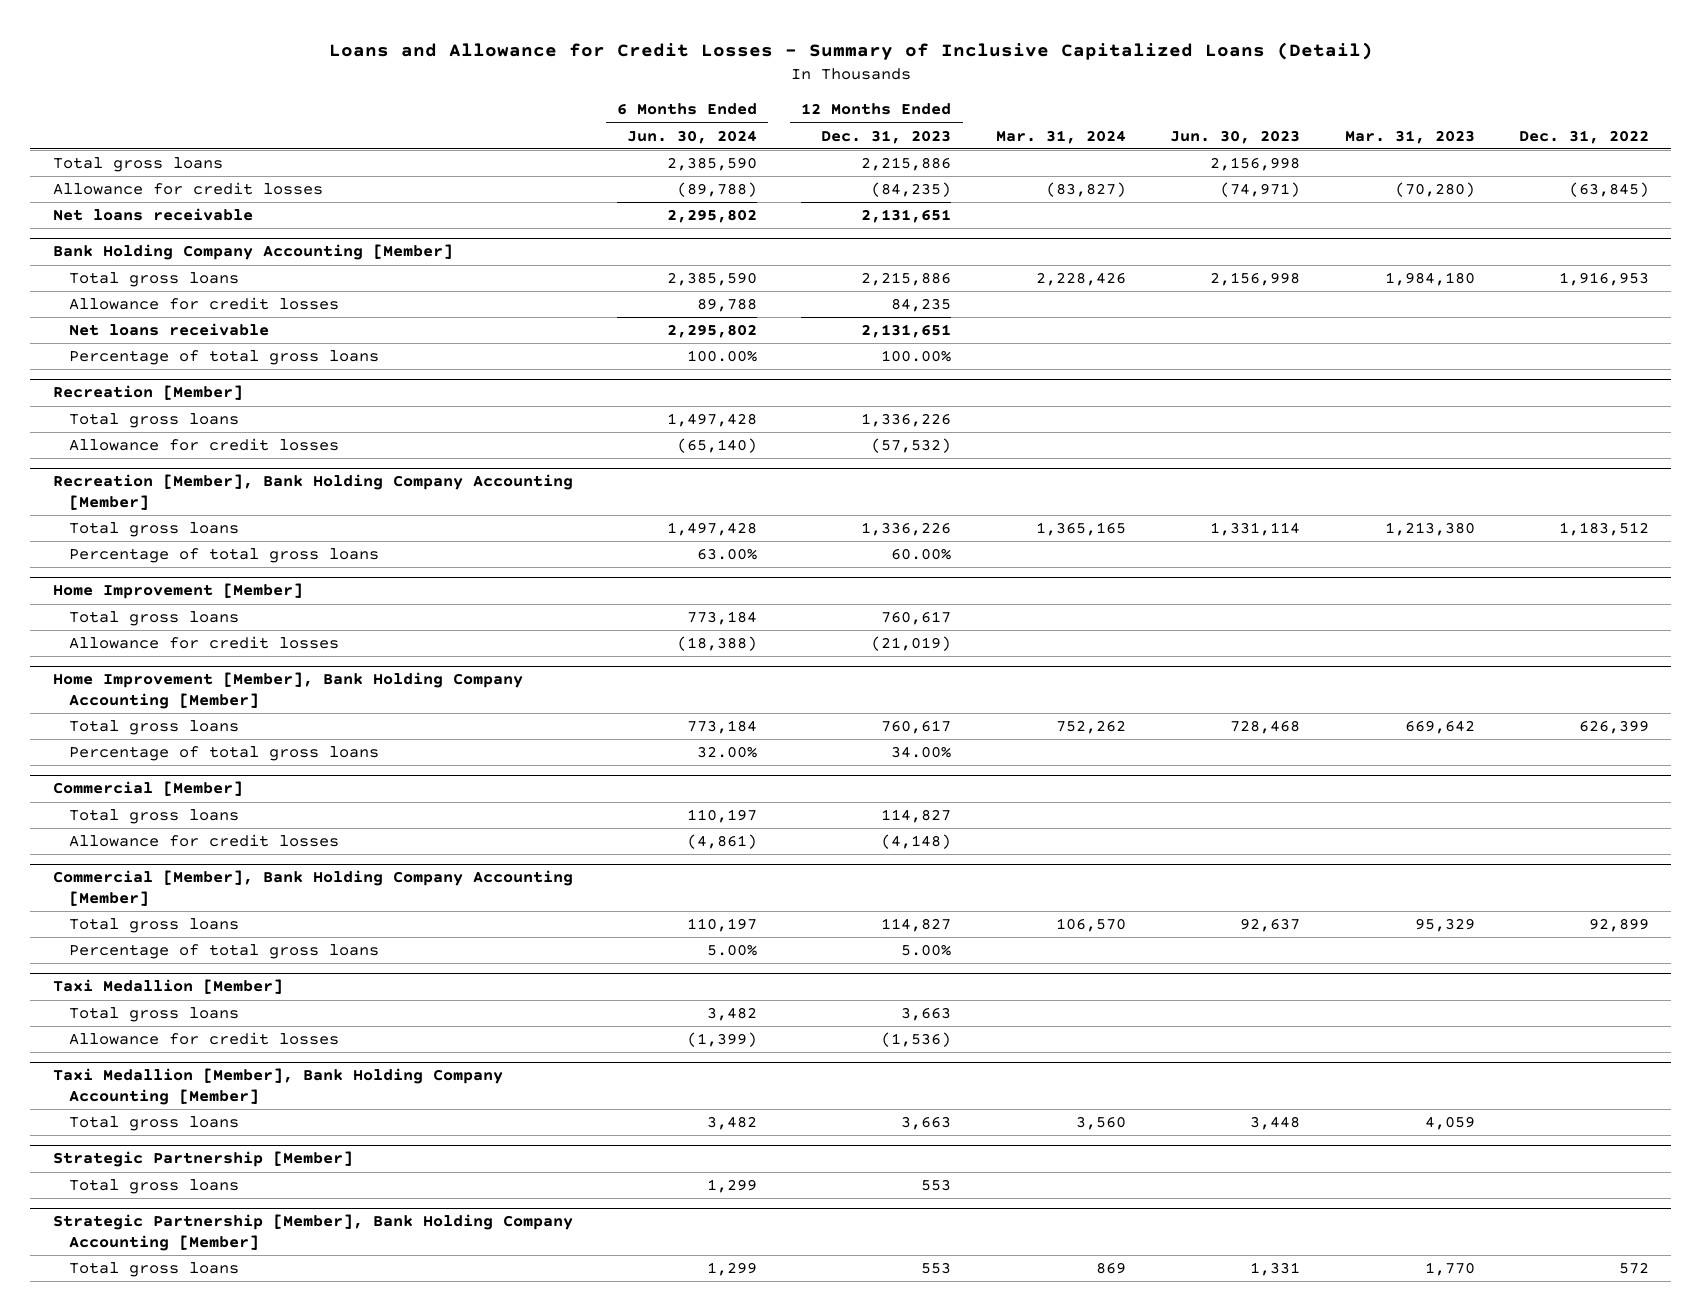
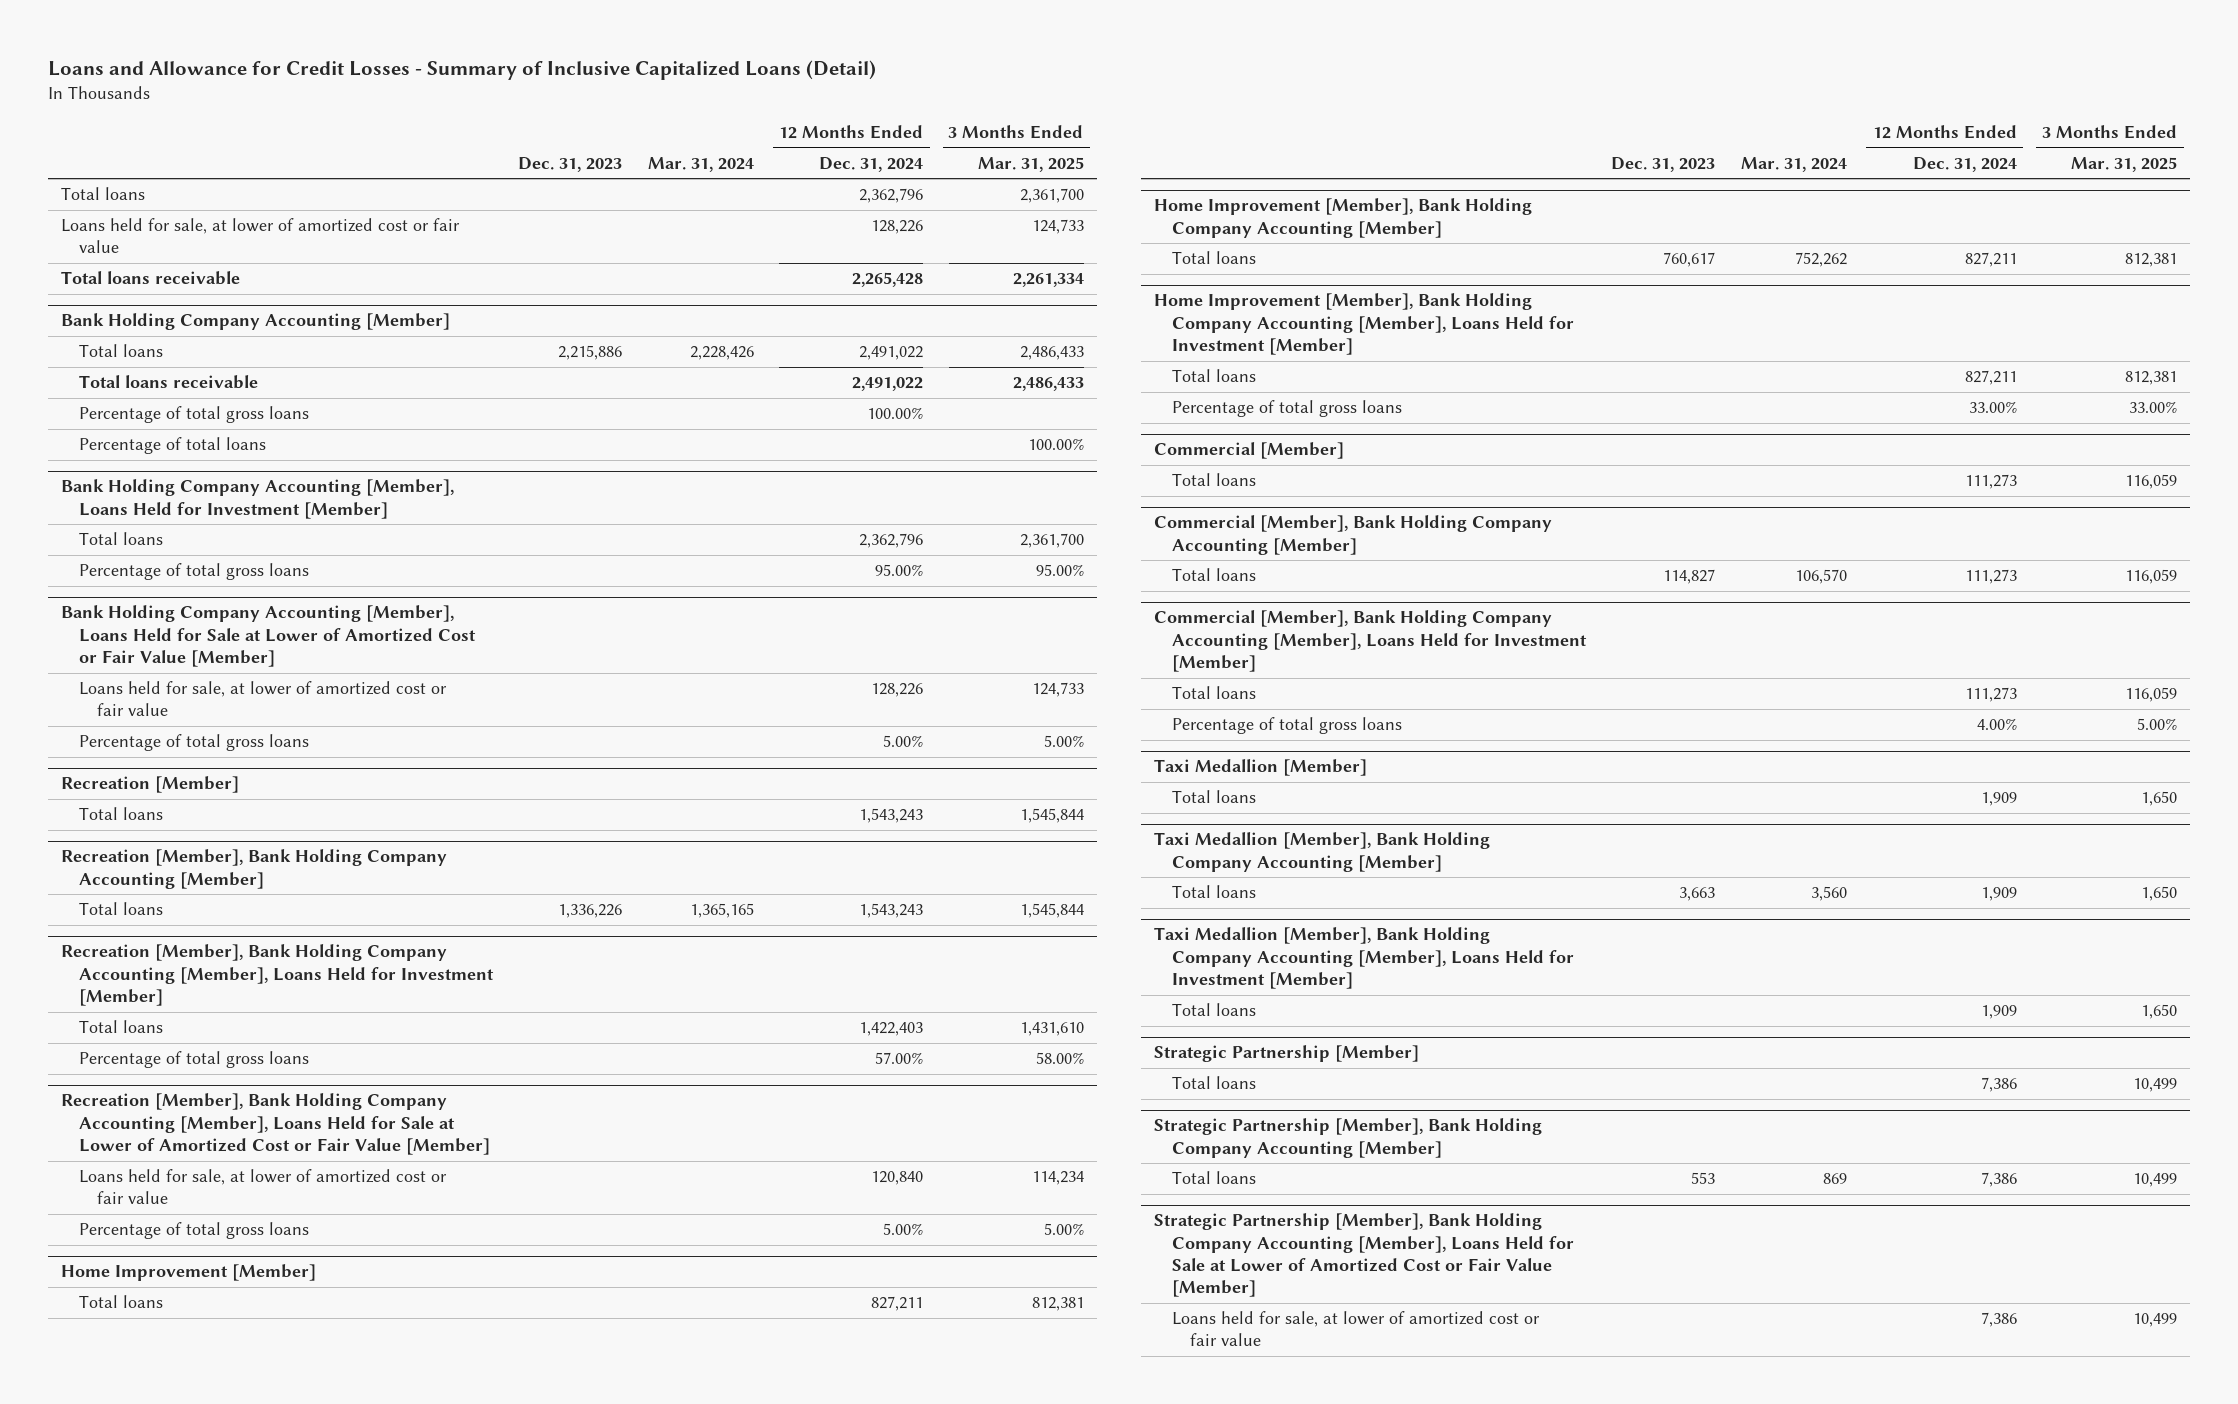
- | 6 Months Ended Jun. 30, 2024 | 12 Months Ended Dec. 31, 2023 | Mar. 31, 2024 | Jun. 30, 2023 | Mar. 31, 2023 | Dec. 31, 2022
+ | Dec. 31, 2023 | Mar. 31, 2024 | 12 Months Ended Dec. 31, 2024 | 3 Months Ended Mar. 31, 2025
- Total gross loans | 2,385,590 | 2,215,886 | | 2,156,998 | |
- Allowance for credit losses | (89,788) | (84,235) | (83,827) | (74,971) | (70,280) | (63,845)
- Net loans receivable | 2,295,802 | 2,131,651 | | | |
+ Total loans | | | 2,362,796 | 2,361,700
+ Loans held for sale, at lower of amortized cost or fair value | | | 128,226 | 124,733
+ Total loans receivable | | | 2,265,428 | 2,261,334
@ Bank Holding Company Accounting [Member]
- Total gross loans | 2,385,590 | 2,215,886 | 2,228,426 | 2,156,998 | 1,984,180 | 1,916,953
- Allowance for credit losses | 89,788 | 84,235 | | | |
- Net loans receivable | 2,295,802 | 2,131,651 | | | |
+ Total loans | 2,215,886 | 2,228,426 | 2,491,022 | 2,486,433
+ Total loans receivable | | | 2,491,022 | 2,486,433
+ Percentage of total loans | | | | 100.00%
+ Bank Holding Company Accounting [Member], Loans Held for Investment [Member]
+ Total loans | | | 2,362,796 | 2,361,700
+ Percentage of total gross loans | | | 95.00% | 95.00%
+ Bank Holding Company Accounting [Member], Loans Held for Sale at Lower of Amortized Cost or Fair Value [Member]
+ Loans held for sale, at lower of amortized cost or fair value | | | 128,226 | 124,733
+ Percentage of total gross loans | | | 5.00% | 5.00%
@ Recreation [Member]
- Total gross loans | 1,497,428 | 1,336,226 | | | |
- Allowance for credit losses | (65,140) | (57,532) | | | |
+ Total loans | | | 1,543,243 | 1,545,844
@ Recreation [Member], Bank Holding Company Accounting [Member]
- Total gross loans | 1,497,428 | 1,336,226 | 1,365,165 | 1,331,114 | 1,213,380 | 1,183,512
- Percentage of total gross loans | 63.00% | 60.00% | | | |
+ Total loans | 1,336,226 | 1,365,165 | 1,543,243 | 1,545,844
+ Recreation [Member], Bank Holding Company Accounting [Member], Loans Held for Investment [Member]
+ Total loans | | | 1,422,403 | 1,431,610
+ Percentage of total gross loans | | | 57.00% | 58.00%
+ Recreation [Member], Bank Holding Company Accounting [Member], Loans Held for Sale at Lower of Amortized Cost or Fair Value [Member]
+ Loans held for sale, at lower of amortized cost or fair value | | | 120,840 | 114,234
+ Percentage of total gross loans | | | 5.00% | 5.00%
@ Home Improvement [Member]
- Total gross loans | 773,184 | 760,617 | | | |
- Allowance for credit losses | (18,388) | (21,019) | | | |
+ Total loans | | | 827,211 | 812,381
@ Home Improvement [Member], Bank Holding Company Accounting [Member]
- Total gross loans | 773,184 | 760,617 | 752,262 | 728,468 | 669,642 | 626,399
- Percentage of total gross loans | 32.00% | 34.00% | | | |
+ Total loans | 760,617 | 752,262 | 827,211 | 812,381
+ Home Improvement [Member], Bank Holding Company Accounting [Member], Loans Held for Investment [Member]
+ Total loans | | | 827,211 | 812,381
+ Percentage of total gross loans | | | 33.00% | 33.00%
@ Commercial [Member]
- Total gross loans | 110,197 | 114,827 | | | |
- Allowance for credit losses | (4,861) | (4,148) | | | |
+ Total loans | | | 111,273 | 116,059
@ Commercial [Member], Bank Holding Company Accounting [Member]
- Total gross loans | 110,197 | 114,827 | 106,570 | 92,637 | 95,329 | 92,899
- Percentage of total gross loans | 5.00% | 5.00% | | | |
+ Total loans | 114,827 | 106,570 | 111,273 | 116,059
+ Commercial [Member], Bank Holding Company Accounting [Member], Loans Held for Investment [Member]
+ Total loans | | | 111,273 | 116,059
+ Percentage of total gross loans | | | 4.00% | 5.00%
@ Taxi Medallion [Member]
- Total gross loans | 3,482 | 3,663 | | | |
- Allowance for credit losses | (1,399) | (1,536) | | | |
+ Total loans | | | 1,909 | 1,650
@ Taxi Medallion [Member], Bank Holding Company Accounting [Member]
- Total gross loans | 3,482 | 3,663 | 3,560 | 3,448 | 4,059 |
+ Total loans | 3,663 | 3,560 | 1,909 | 1,650
+ Taxi Medallion [Member], Bank Holding Company Accounting [Member], Loans Held for Investment [Member]
+ Total loans | | | 1,909 | 1,650
@ Strategic Partnership [Member]
- Total gross loans | 1,299 | 553 | | | |
+ Total loans | | | 7,386 | 10,499
@ Strategic Partnership [Member], Bank Holding Company Accounting [Member]
- Total gross loans | 1,299 | 553 | 869 | 1,331 | 1,770 | 572
+ Total loans | 553 | 869 | 7,386 | 10,499
+ Strategic Partnership [Member], Bank Holding Company Accounting [Member], Loans Held for Sale at Lower of Amortized Cost or Fair Value [Member]
+ Loans held for sale, at lower of amortized cost or fair value | | | 7,386 | 10,499

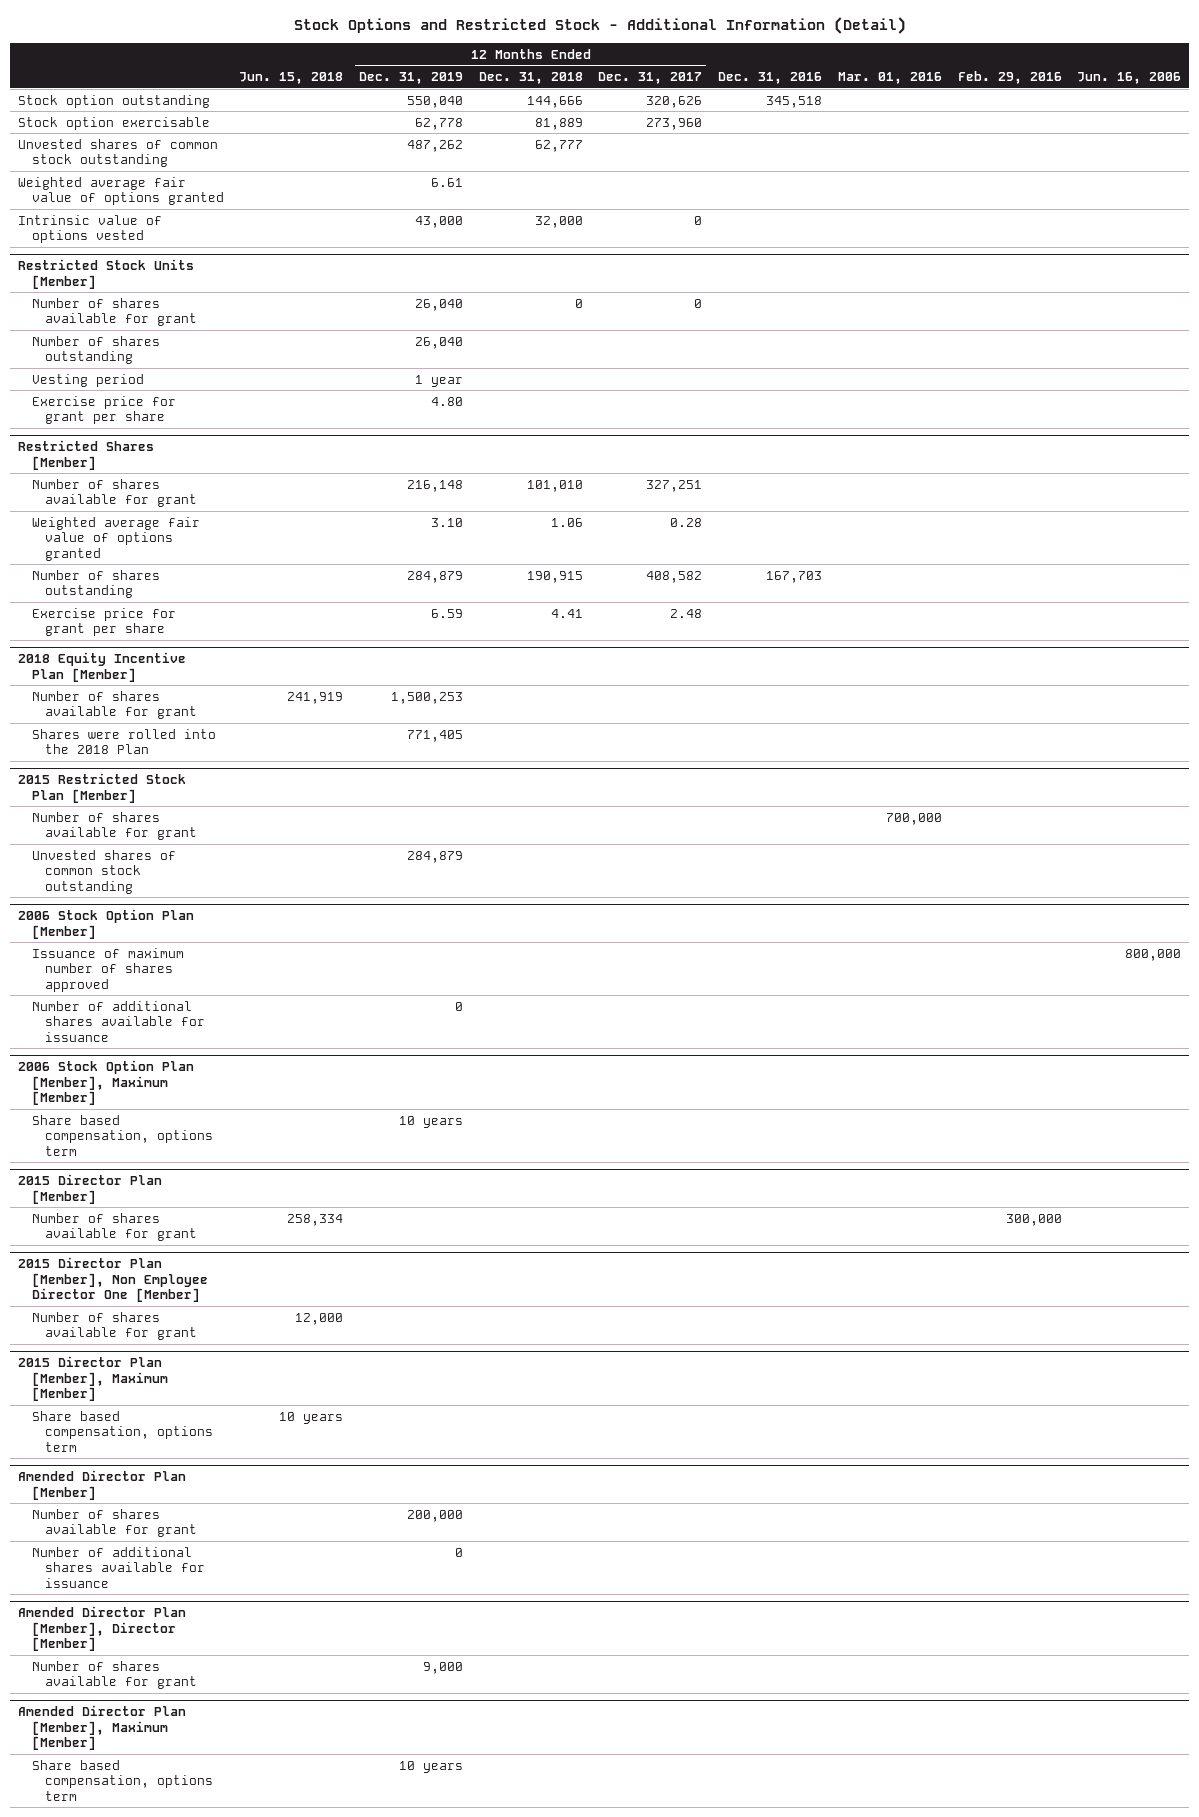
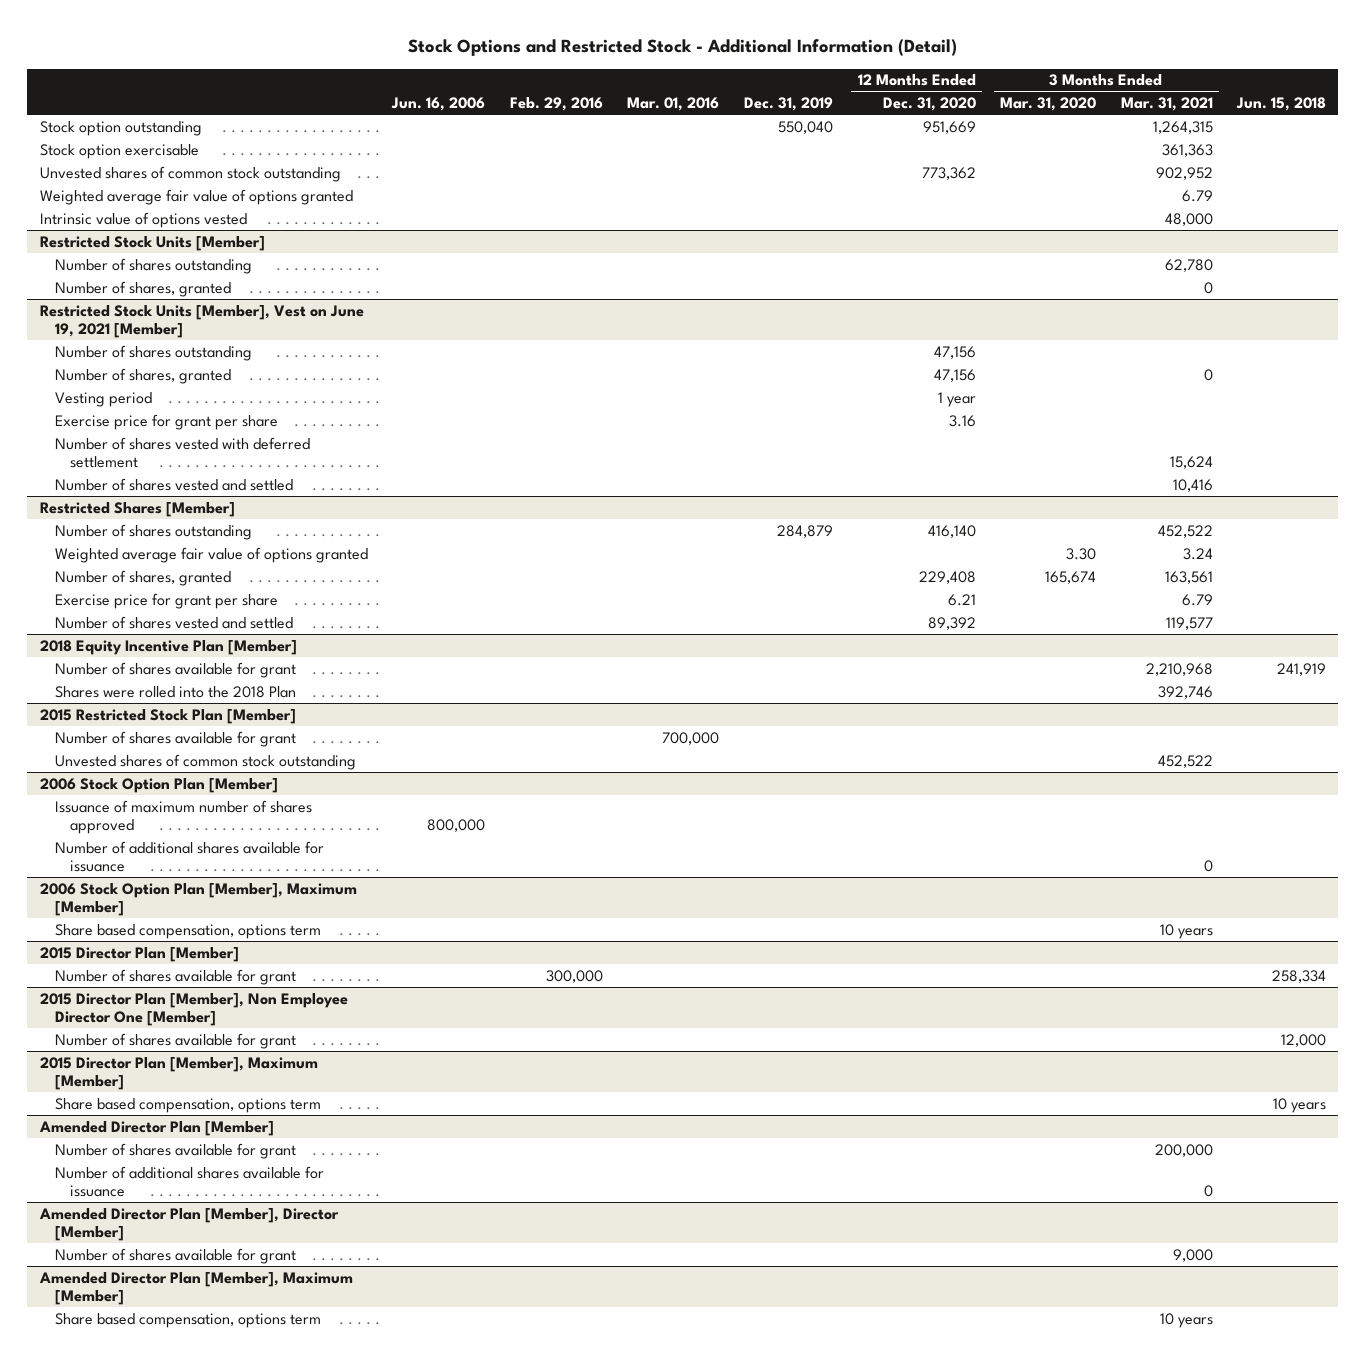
- | Jun. 15, 2018 | 12 Months Ended Dec. 31, 2019 | 12 Months Ended Dec. 31, 2018 | 12 Months Ended Dec. 31, 2017 | Dec. 31, 2016 | Mar. 01, 2016 | Feb. 29, 2016 | Jun. 16, 2006
+ | Jun. 16, 2006 | Feb. 29, 2016 | Mar. 01, 2016 | Dec. 31, 2019 | 12 Months Ended Dec. 31, 2020 | 3 Months Ended Mar. 31, 2020 | 3 Months Ended Mar. 31, 2021 | Jun. 15, 2018
@ Restricted Stock Units [Member]
- Number of shares available for grant | | 26,040 | 0 | 0 | | | |
- Vesting period | | 1 year | | | | | |
- Exercise price for grant per share | | 4.80 | | | | | |
+ Number of shares, granted | | | | | | | 0 |
+ Restricted Stock Units [Member], Vest on June 19, 2021 [Member]
+ Number of shares outstanding | | | | | 47,156 | | |
+ Number of shares, granted | | | | | 47,156 | | 0 |
+ Vesting period | | | | | 1 year | | |
+ Exercise price for grant per share | | | | | 3.16 | | |
+ Number of shares vested with deferred settlement | | | | | | | 15,624 |
+ Number of shares vested and settled | | | | | | | 10,416 |
@ Restricted Shares [Member]
- Number of shares available for grant | | 216,148 | 101,010 | 327,251 | | | |
moved down: Weighted average fair value of options granted | | | | | | 3.30 | 3.24 |
+ Number of shares, granted | | | | | 229,408 | 165,674 | 163,561 |
+ Number of shares vested and settled | | | | | 89,392 | | 119,577 |

